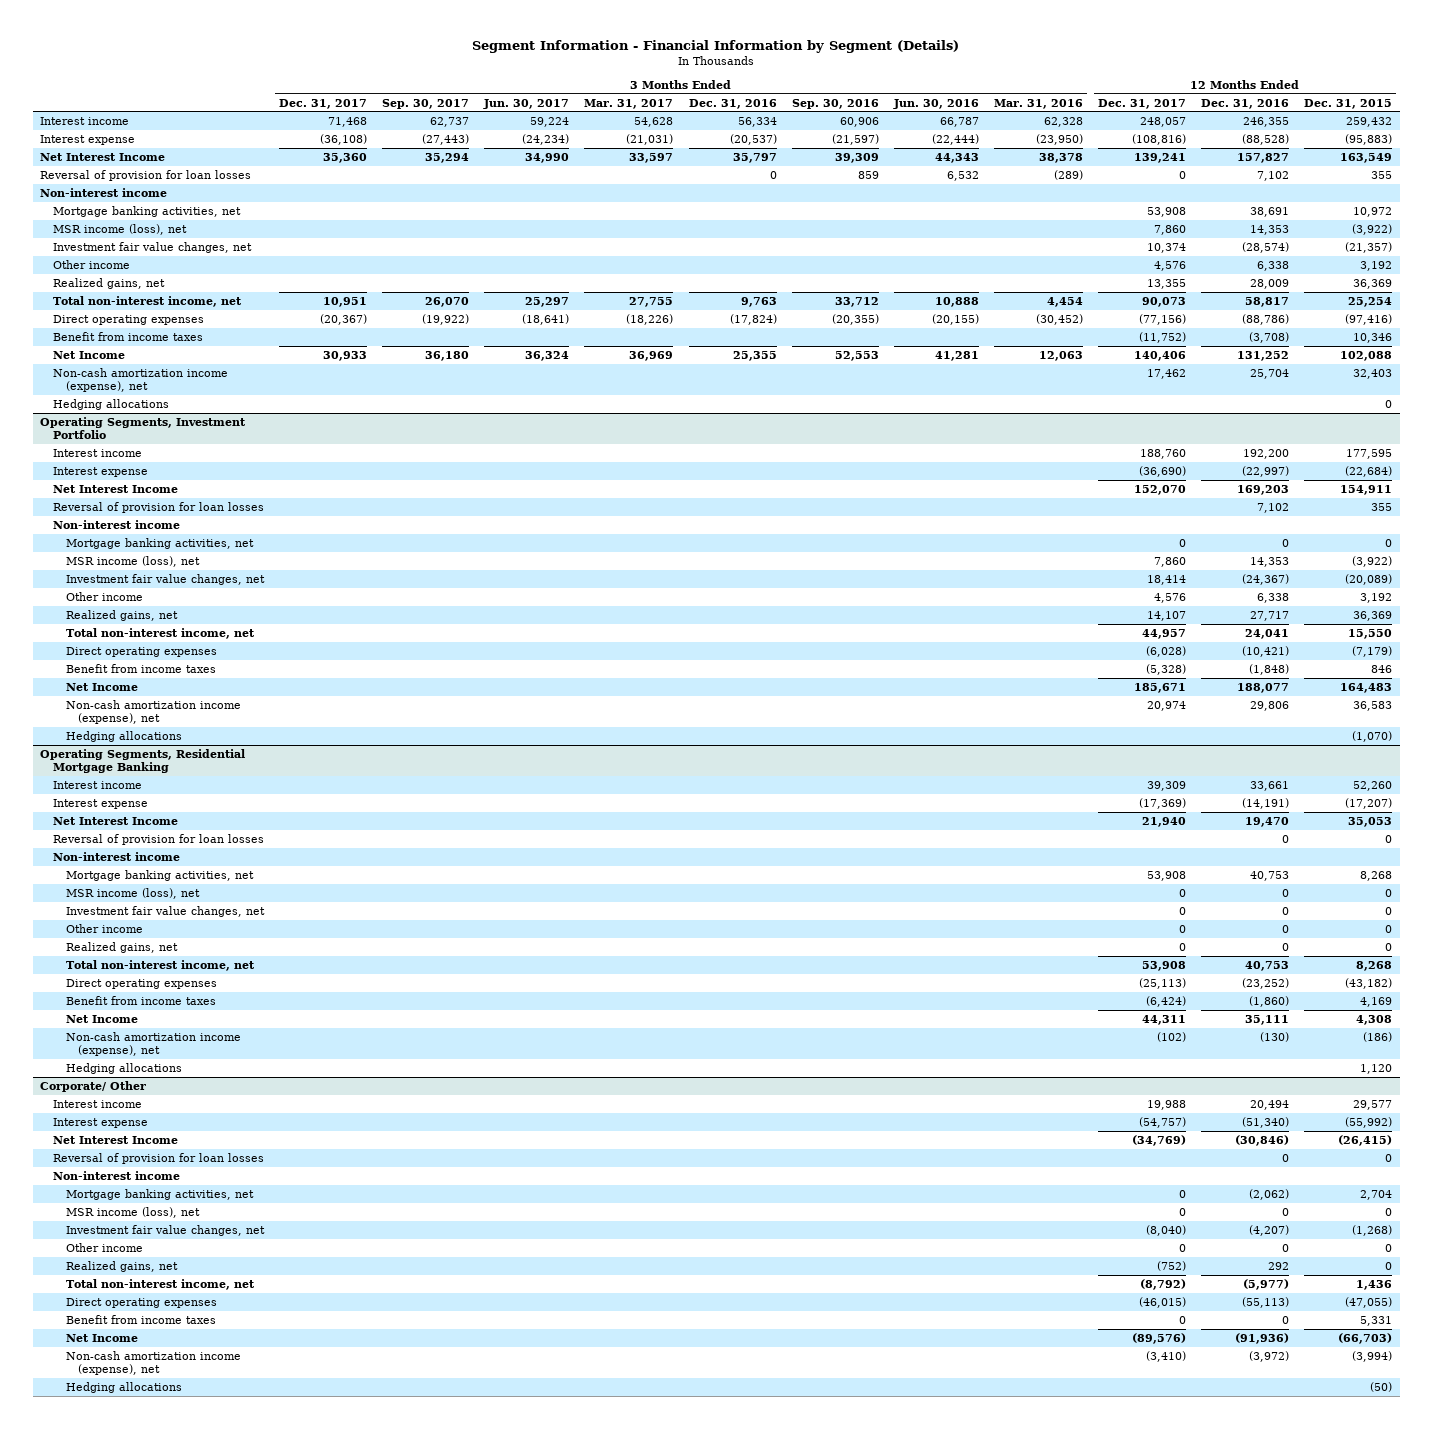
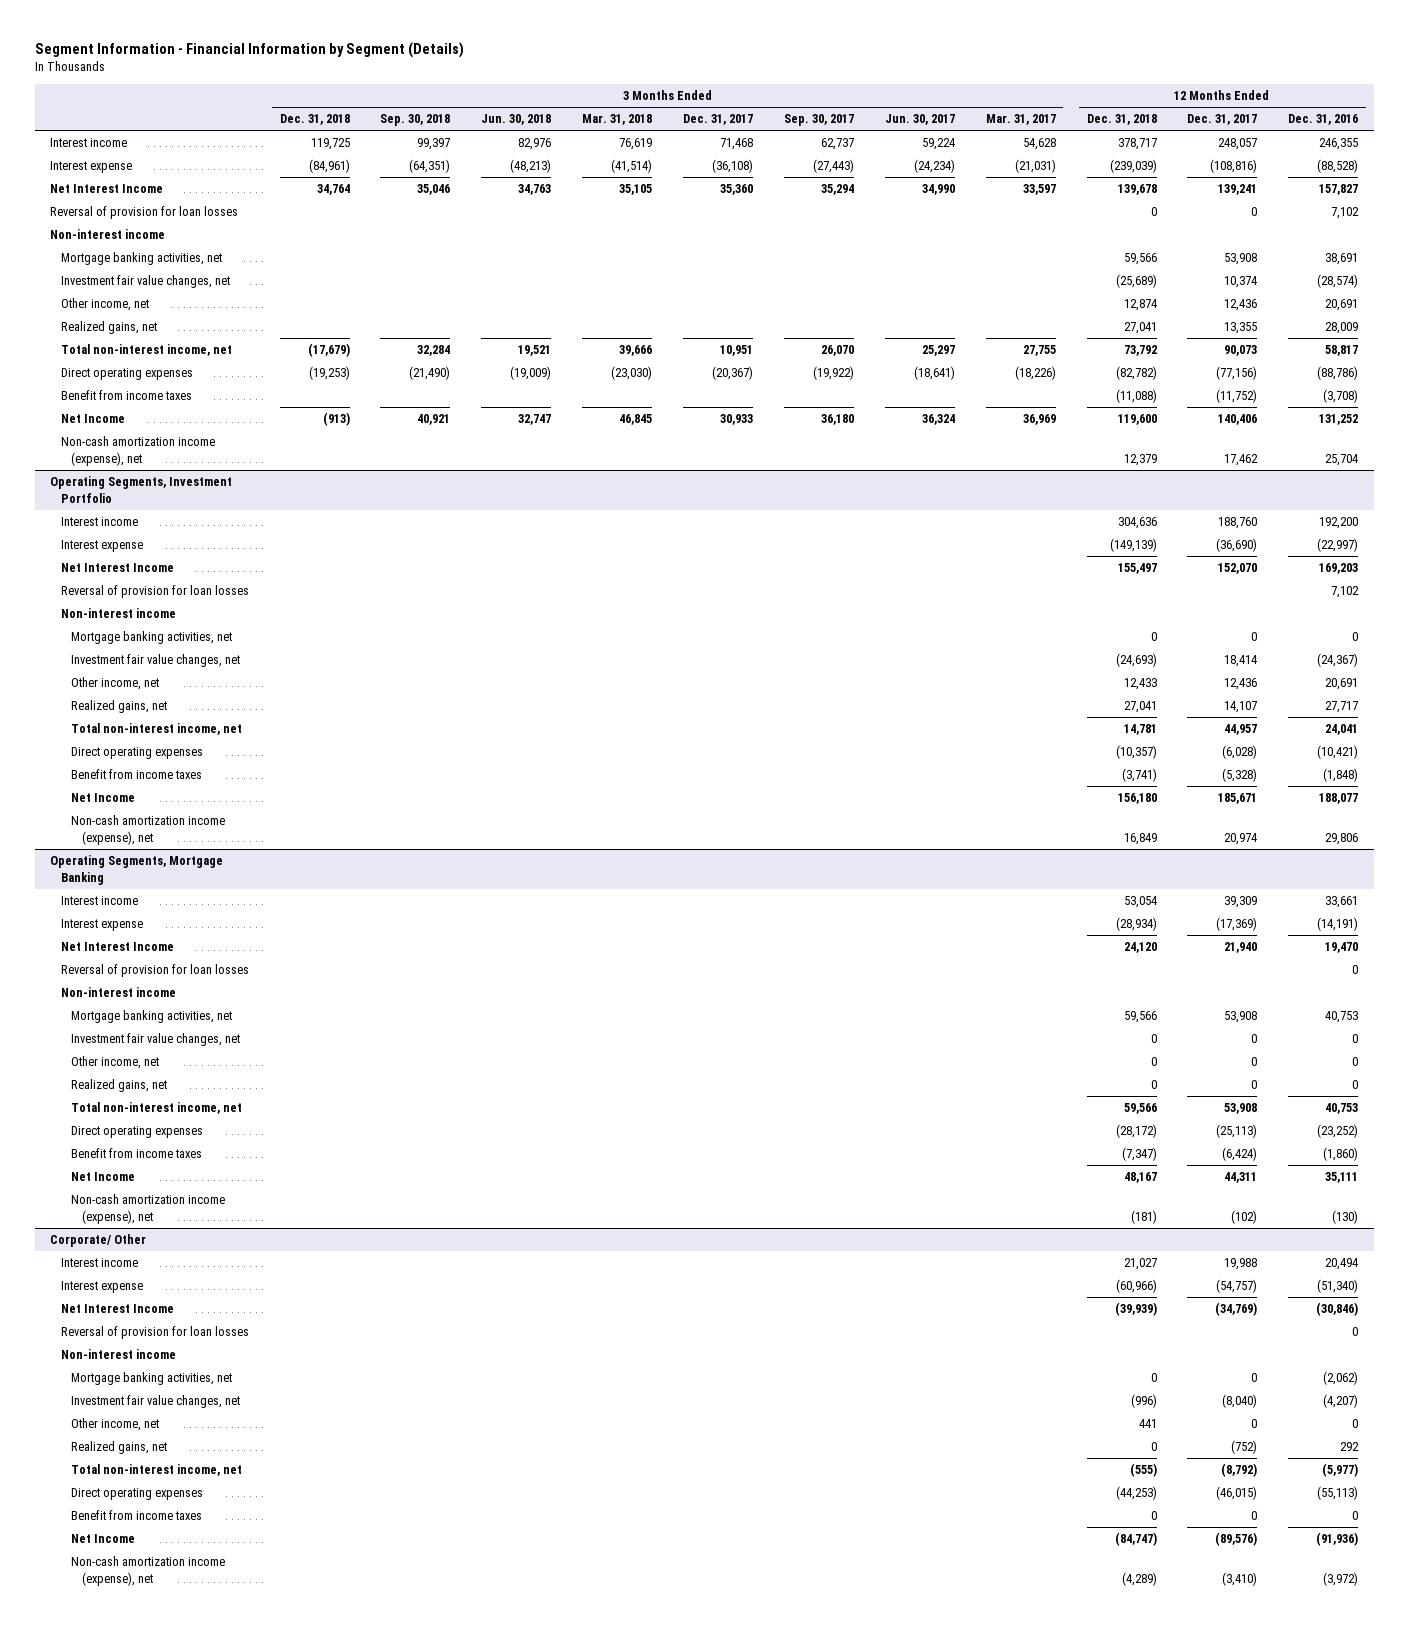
- | 3 Months Ended Dec. 31, 2017 | 3 Months Ended Sep. 30, 2017 | 3 Months Ended Jun. 30, 2017 | 3 Months Ended Mar. 31, 2017 | 3 Months Ended Dec. 31, 2016 | 3 Months Ended Sep. 30, 2016 | 3 Months Ended Jun. 30, 2016 | 3 Months Ended Mar. 31, 2016 | 12 Months Ended Dec. 31, 2017 | 12 Months Ended Dec. 31, 2016 | 12 Months Ended Dec. 31, 2015
+ | 3 Months Ended Dec. 31, 2018 | 3 Months Ended Sep. 30, 2018 | 3 Months Ended Jun. 30, 2018 | 3 Months Ended Mar. 31, 2018 | 3 Months Ended Dec. 31, 2017 | 3 Months Ended Sep. 30, 2017 | 3 Months Ended Jun. 30, 2017 | 3 Months Ended Mar. 31, 2017 | 12 Months Ended Dec. 31, 2018 | 12 Months Ended Dec. 31, 2017 | 12 Months Ended Dec. 31, 2016
- MSR income (loss), net | | | | | | | | | 7,860 | 14,353 | (3,922)
- Other income | | | | | | | | | 4,576 | 6,338 | 3,192
+ Other income, net | | | | | | | | | 12,874 | 12,436 | 20,691
- Hedging allocations | | | | | | | | | | | 0
@ Operating Segments, Investment Portfolio
- MSR income (loss), net | | | | | | | | | 7,860 | 14,353 | (3,922)
- Other income | | | | | | | | | 4,576 | 6,338 | 3,192
+ Other income, net | | | | | | | | | 12,433 | 12,436 | 20,691
- Hedging allocations | | | | | | | | | | | (1,070)
- Operating Segments, Residential Mortgage Banking
+ Operating Segments, Mortgage Banking
- MSR income (loss), net | | | | | | | | | 0 | 0 | 0
- Other income | | | | | | | | | 0 | 0 | 0
+ Other income, net | | | | | | | | | 0 | 0 | 0
- Hedging allocations | | | | | | | | | | | 1,120
@ Corporate/ Other
- MSR income (loss), net | | | | | | | | | 0 | 0 | 0
- Other income | | | | | | | | | 0 | 0 | 0
+ Other income, net | | | | | | | | | 441 | 0 | 0
- Hedging allocations | | | | | | | | | | | (50)

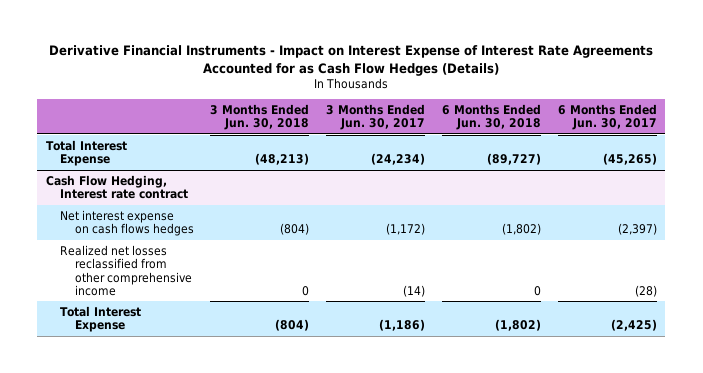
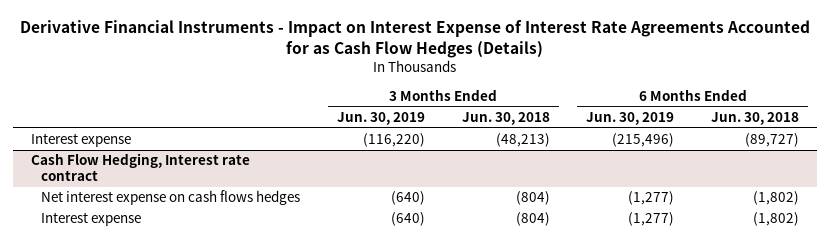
- | 3 Months Ended Jun. 30, 2018 | 3 Months Ended Jun. 30, 2017 | 6 Months Ended Jun. 30, 2018 | 6 Months Ended Jun. 30, 2017
+ | 3 Months Ended Jun. 30, 2019 | 3 Months Ended Jun. 30, 2018 | 6 Months Ended Jun. 30, 2019 | 6 Months Ended Jun. 30, 2018
- Total Interest Expense | (48,213) | (24,234) | (89,727) | (45,265)
+ Interest expense | (116,220) | (48,213) | (215,496) | (89,727)
@ Cash Flow Hedging, Interest rate contract
- Realized net losses reclassified from other comprehensive income | 0 | (14) | 0 | (28)
- Total Interest Expense | (804) | (1,186) | (1,802) | (2,425)
+ Interest expense | (640) | (804) | (1,277) | (1,802)

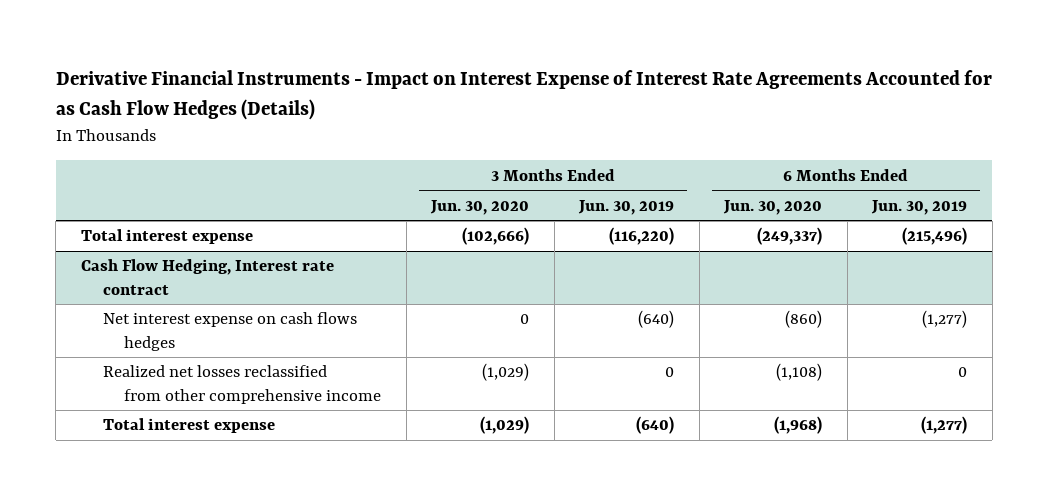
- | 3 Months Ended Jun. 30, 2019 | 3 Months Ended Jun. 30, 2018 | 6 Months Ended Jun. 30, 2019 | 6 Months Ended Jun. 30, 2018
+ | 3 Months Ended Jun. 30, 2020 | 3 Months Ended Jun. 30, 2019 | 6 Months Ended Jun. 30, 2020 | 6 Months Ended Jun. 30, 2019
- Interest expense | (116,220) | (48,213) | (215,496) | (89,727)
+ Total interest expense | (102,666) | (116,220) | (249,337) | (215,496)
@ Cash Flow Hedging, Interest rate contract
- Interest expense | (640) | (804) | (1,277) | (1,802)
+ Realized net losses reclassified from other comprehensive income | (1,029) | 0 | (1,108) | 0
+ Total interest expense | (1,029) | (640) | (1,968) | (1,277)

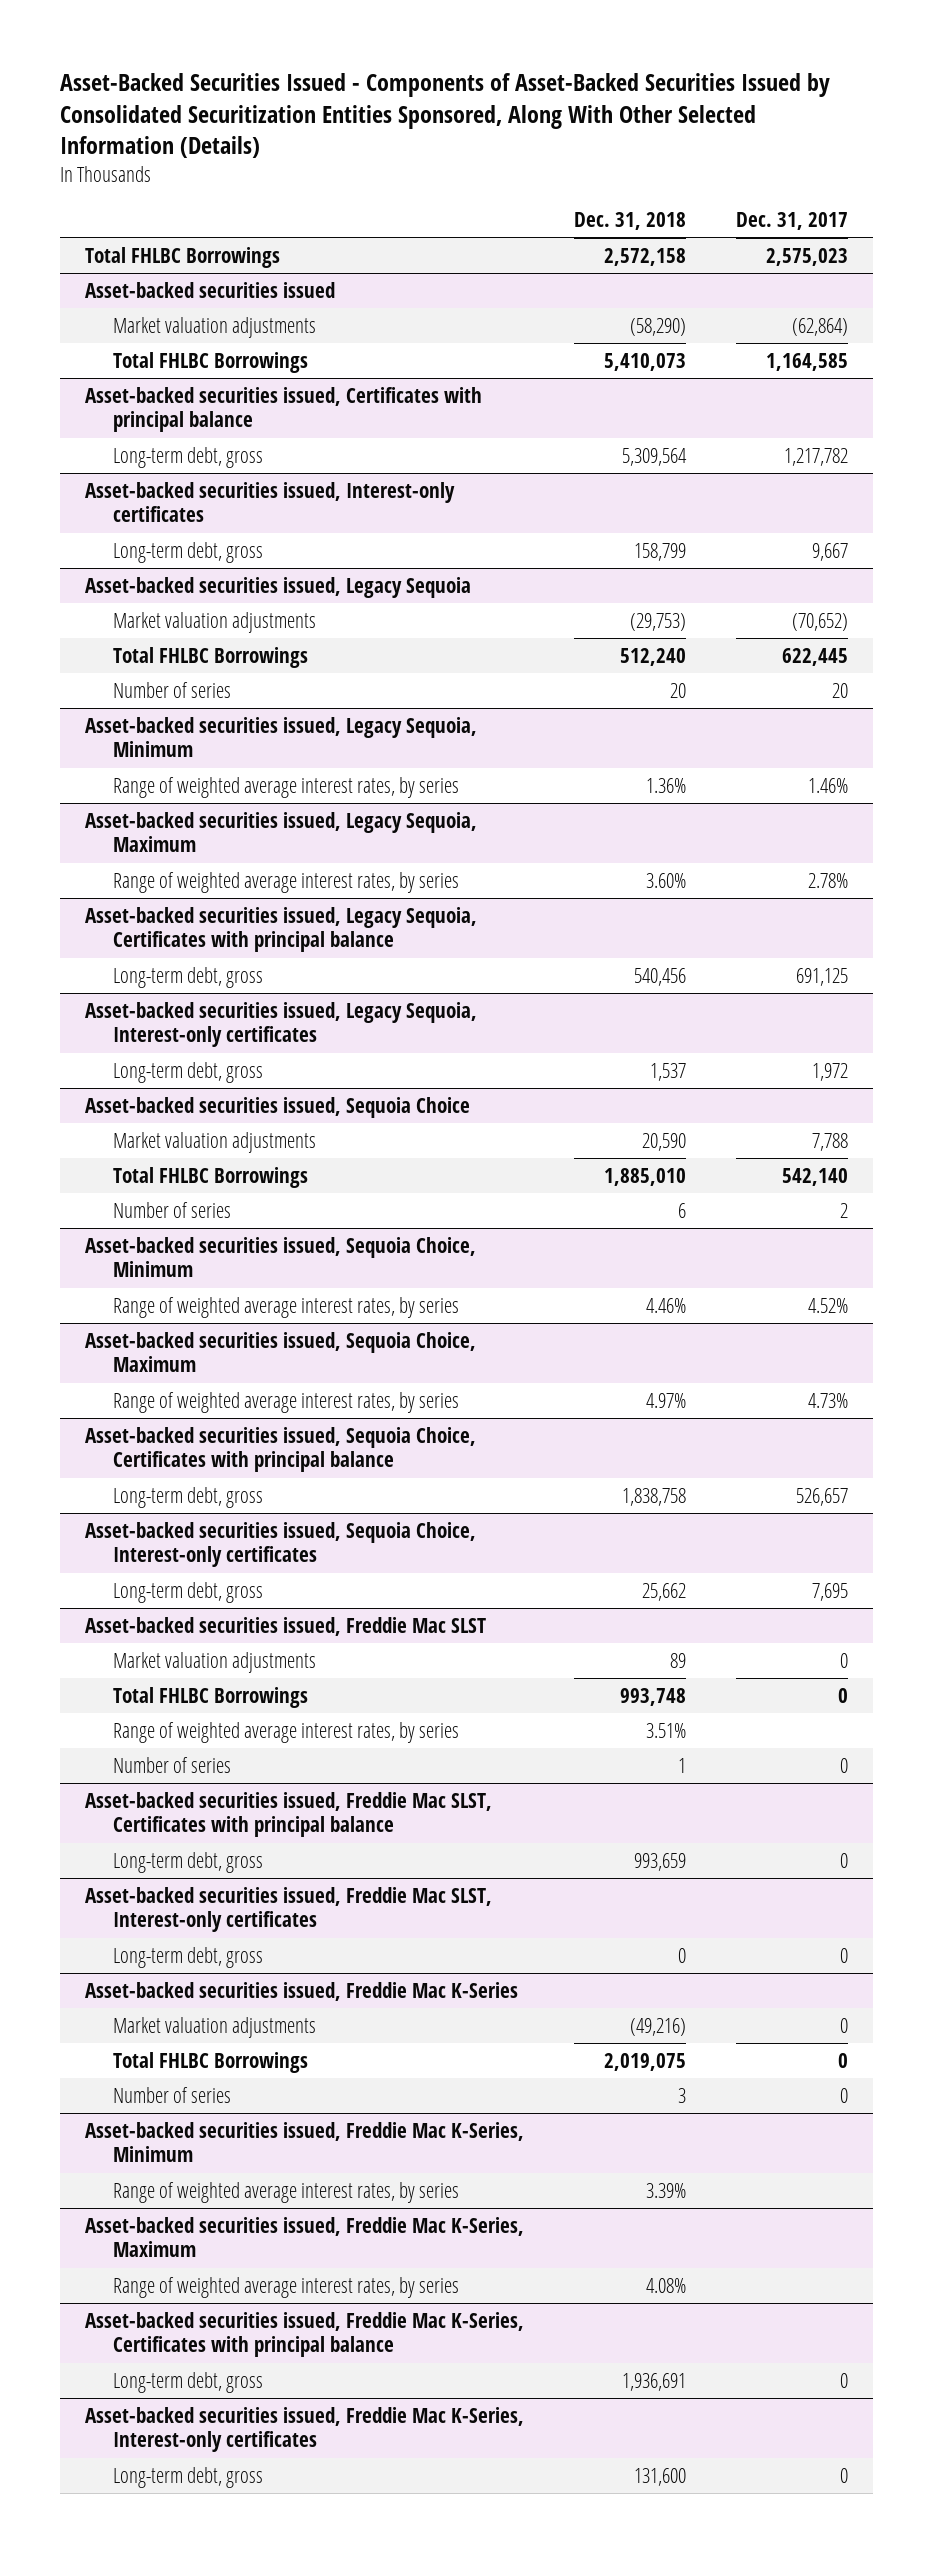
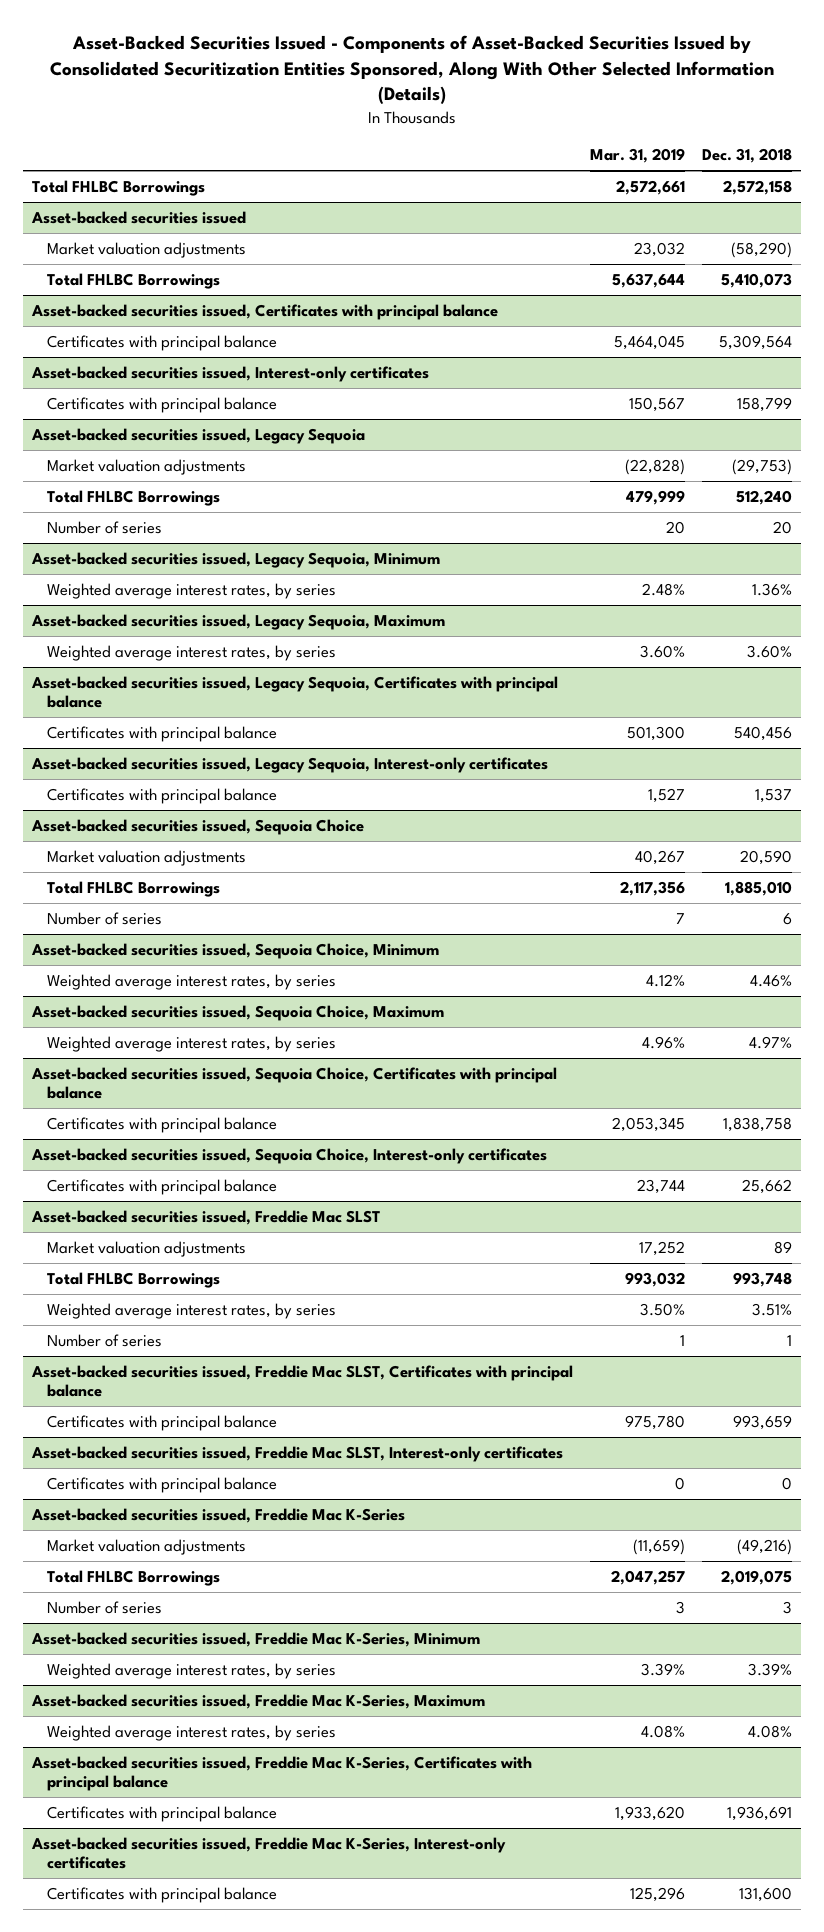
- | Dec. 31, 2018 | Dec. 31, 2017
+ | Mar. 31, 2019 | Dec. 31, 2018
@ Asset-backed securities issued, Certificates with principal balance
- Long-term debt, gross | 5,309,564 | 1,217,782
+ Certificates with principal balance | 5,464,045 | 5,309,564
@ Asset-backed securities issued, Interest-only certificates
- Long-term debt, gross | 158,799 | 9,667
+ Certificates with principal balance | 150,567 | 158,799
@ Asset-backed securities issued, Legacy Sequoia, Minimum
- Range of weighted average interest rates, by series | 1.36% | 1.46%
+ Weighted average interest rates, by series | 2.48% | 1.36%
@ Asset-backed securities issued, Legacy Sequoia, Maximum
- Range of weighted average interest rates, by series | 3.60% | 2.78%
+ Weighted average interest rates, by series | 3.60% | 3.60%
@ Asset-backed securities issued, Legacy Sequoia, Certificates with principal balance
- Long-term debt, gross | 540,456 | 691,125
+ Certificates with principal balance | 501,300 | 540,456
@ Asset-backed securities issued, Legacy Sequoia, Interest-only certificates
- Long-term debt, gross | 1,537 | 1,972
+ Certificates with principal balance | 1,527 | 1,537
@ Asset-backed securities issued, Sequoia Choice, Minimum
- Range of weighted average interest rates, by series | 4.46% | 4.52%
+ Weighted average interest rates, by series | 4.12% | 4.46%
@ Asset-backed securities issued, Sequoia Choice, Maximum
- Range of weighted average interest rates, by series | 4.97% | 4.73%
+ Weighted average interest rates, by series | 4.96% | 4.97%
@ Asset-backed securities issued, Sequoia Choice, Certificates with principal balance
- Long-term debt, gross | 1,838,758 | 526,657
+ Certificates with principal balance | 2,053,345 | 1,838,758
@ Asset-backed securities issued, Sequoia Choice, Interest-only certificates
- Long-term debt, gross | 25,662 | 7,695
+ Certificates with principal balance | 23,744 | 25,662
@ Asset-backed securities issued, Freddie Mac SLST
- Range of weighted average interest rates, by series | 3.51% |
+ Weighted average interest rates, by series | 3.50% | 3.51%
@ Asset-backed securities issued, Freddie Mac SLST, Certificates with principal balance
- Long-term debt, gross | 993,659 | 0
+ Certificates with principal balance | 975,780 | 993,659
@ Asset-backed securities issued, Freddie Mac SLST, Interest-only certificates
- Long-term debt, gross | 0 | 0
+ Certificates with principal balance | 0 | 0
@ Asset-backed securities issued, Freddie Mac K-Series, Minimum
- Range of weighted average interest rates, by series | 3.39% |
+ Weighted average interest rates, by series | 3.39% | 3.39%
@ Asset-backed securities issued, Freddie Mac K-Series, Maximum
- Range of weighted average interest rates, by series | 4.08% |
+ Weighted average interest rates, by series | 4.08% | 4.08%
@ Asset-backed securities issued, Freddie Mac K-Series, Certificates with principal balance
- Long-term debt, gross | 1,936,691 | 0
+ Certificates with principal balance | 1,933,620 | 1,936,691
@ Asset-backed securities issued, Freddie Mac K-Series, Interest-only certificates
- Long-term debt, gross | 131,600 | 0
+ Certificates with principal balance | 125,296 | 131,600

